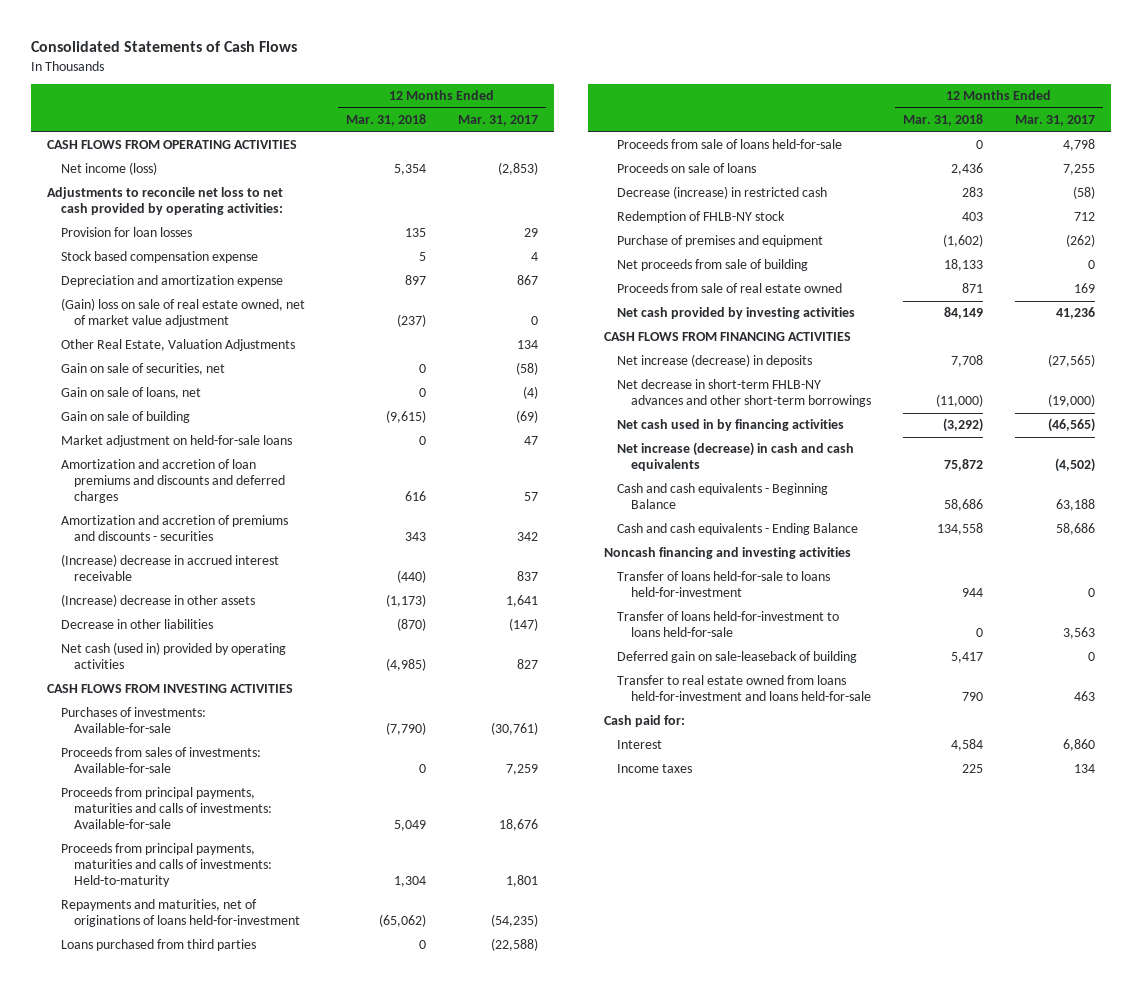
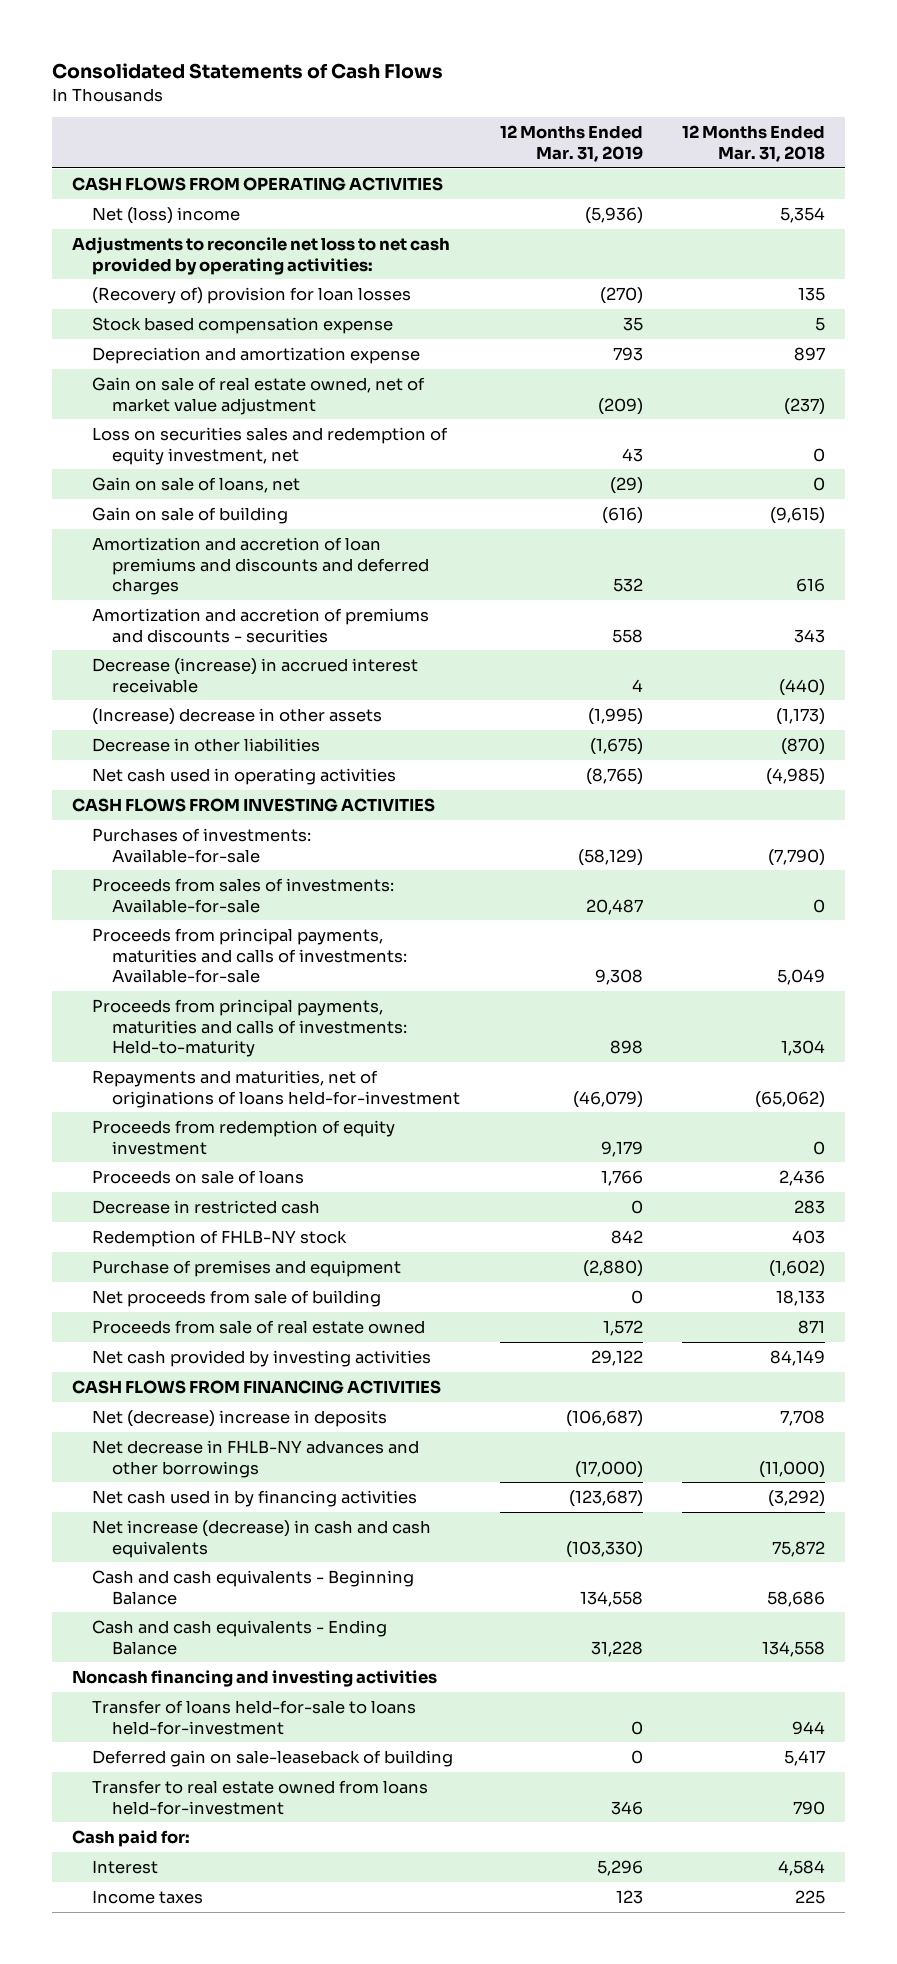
- | 12 Months Ended Mar. 31, 2018 | 12 Months Ended Mar. 31, 2017
+ | 12 Months Ended Mar. 31, 2019 | 12 Months Ended Mar. 31, 2018
- Net income (loss) | 5,354 | (2,853)
+ Net (loss) income | (5,936) | 5,354
- Provision for loan losses | 135 | 29
+ (Recovery of) provision for loan losses | (270) | 135
- (Gain) loss on sale of real estate owned, net of market value adjustment | (237) | 0
- Other Real Estate, Valuation Adjustments | | 134
- Gain on sale of securities, net | 0 | (58)
+ Gain on sale of real estate owned, net of market value adjustment | (209) | (237)
+ Loss on securities sales and redemption of equity investment, net | 43 | 0
- Market adjustment on held-for-sale loans | 0 | 47
- (Increase) decrease in accrued interest receivable | (440) | 837
+ Decrease (increase) in accrued interest receivable | 4 | (440)
- Net cash (used in) provided by operating activities | (4,985) | 827
+ Net cash used in operating activities | (8,765) | (4,985)
- Loans purchased from third parties | 0 | (22,588)
- Proceeds from sale of loans held-for-sale | 0 | 4,798
+ Proceeds from redemption of equity investment | 9,179 | 0
- Decrease (increase) in restricted cash | 283 | (58)
+ Decrease in restricted cash | 0 | 283
- Net increase (decrease) in deposits | 7,708 | (27,565)
- Net decrease in short-term FHLB-NY advances and other short-term borrowings | (11,000) | (19,000)
+ Net (decrease) increase in deposits | (106,687) | 7,708
+ Net decrease in FHLB-NY advances and other borrowings | (17,000) | (11,000)
- Transfer of loans held-for-investment to loans held-for-sale | 0 | 3,563
- Transfer to real estate owned from loans held-for-investment and loans held-for-sale | 790 | 463
+ Transfer to real estate owned from loans held-for-investment | 346 | 790

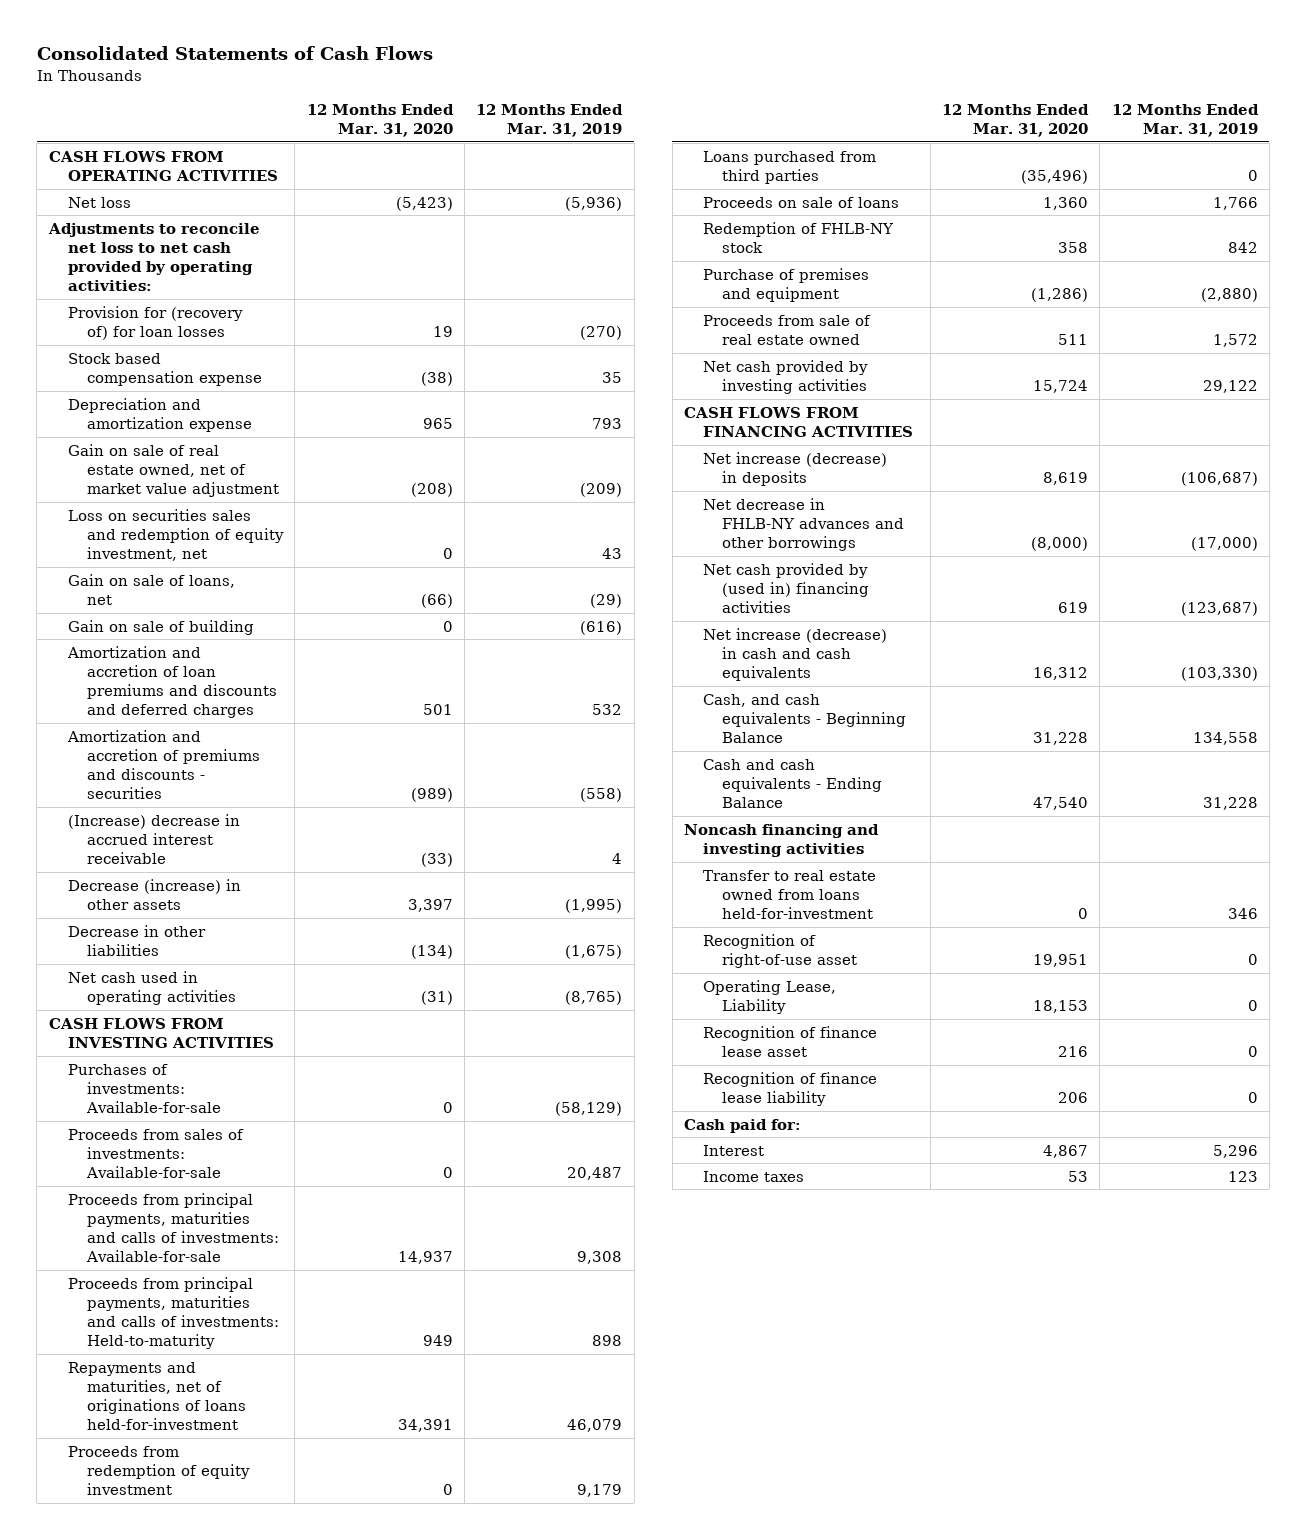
- | 12 Months Ended Mar. 31, 2019 | 12 Months Ended Mar. 31, 2018
+ | 12 Months Ended Mar. 31, 2020 | 12 Months Ended Mar. 31, 2019
- Net (loss) income | (5,936) | 5,354
+ Net loss | (5,423) | (5,936)
- (Recovery of) provision for loan losses | (270) | 135
+ Provision for (recovery of) for loan losses | 19 | (270)
- Amortization and accretion of premiums and discounts - securities | 558 | 343
- Decrease (increase) in accrued interest receivable | 4 | (440)
- (Increase) decrease in other assets | (1,995) | (1,173)
+ Amortization and accretion of premiums and discounts - securities | (989) | (558)
+ (Increase) decrease in accrued interest receivable | (33) | 4
+ Decrease (increase) in other assets | 3,397 | (1,995)
- Repayments and maturities, net of originations of loans held-for-investment | (46,079) | (65,062)
+ Repayments and maturities, net of originations of loans held-for-investment | 34,391 | 46,079
+ Loans purchased from third parties | (35,496) | 0
- Decrease in restricted cash | 0 | 283
- Net proceeds from sale of building | 0 | 18,133
- Net (decrease) increase in deposits | (106,687) | 7,708
+ Net increase (decrease) in deposits | 8,619 | (106,687)
- Net cash used in by financing activities | (123,687) | (3,292)
+ Net cash provided by (used in) financing activities | 619 | (123,687)
- Cash and cash equivalents - Beginning Balance | 134,558 | 58,686
+ Cash, and cash equivalents - Beginning Balance | 31,228 | 134,558
- Transfer of loans held-for-sale to loans held-for-investment | 0 | 944
- Deferred gain on sale-leaseback of building | 0 | 5,417
+ Recognition of right-of-use asset | 19,951 | 0
+ Operating Lease, Liability | 18,153 | 0
+ Recognition of finance lease asset | 216 | 0
+ Recognition of finance lease liability | 206 | 0

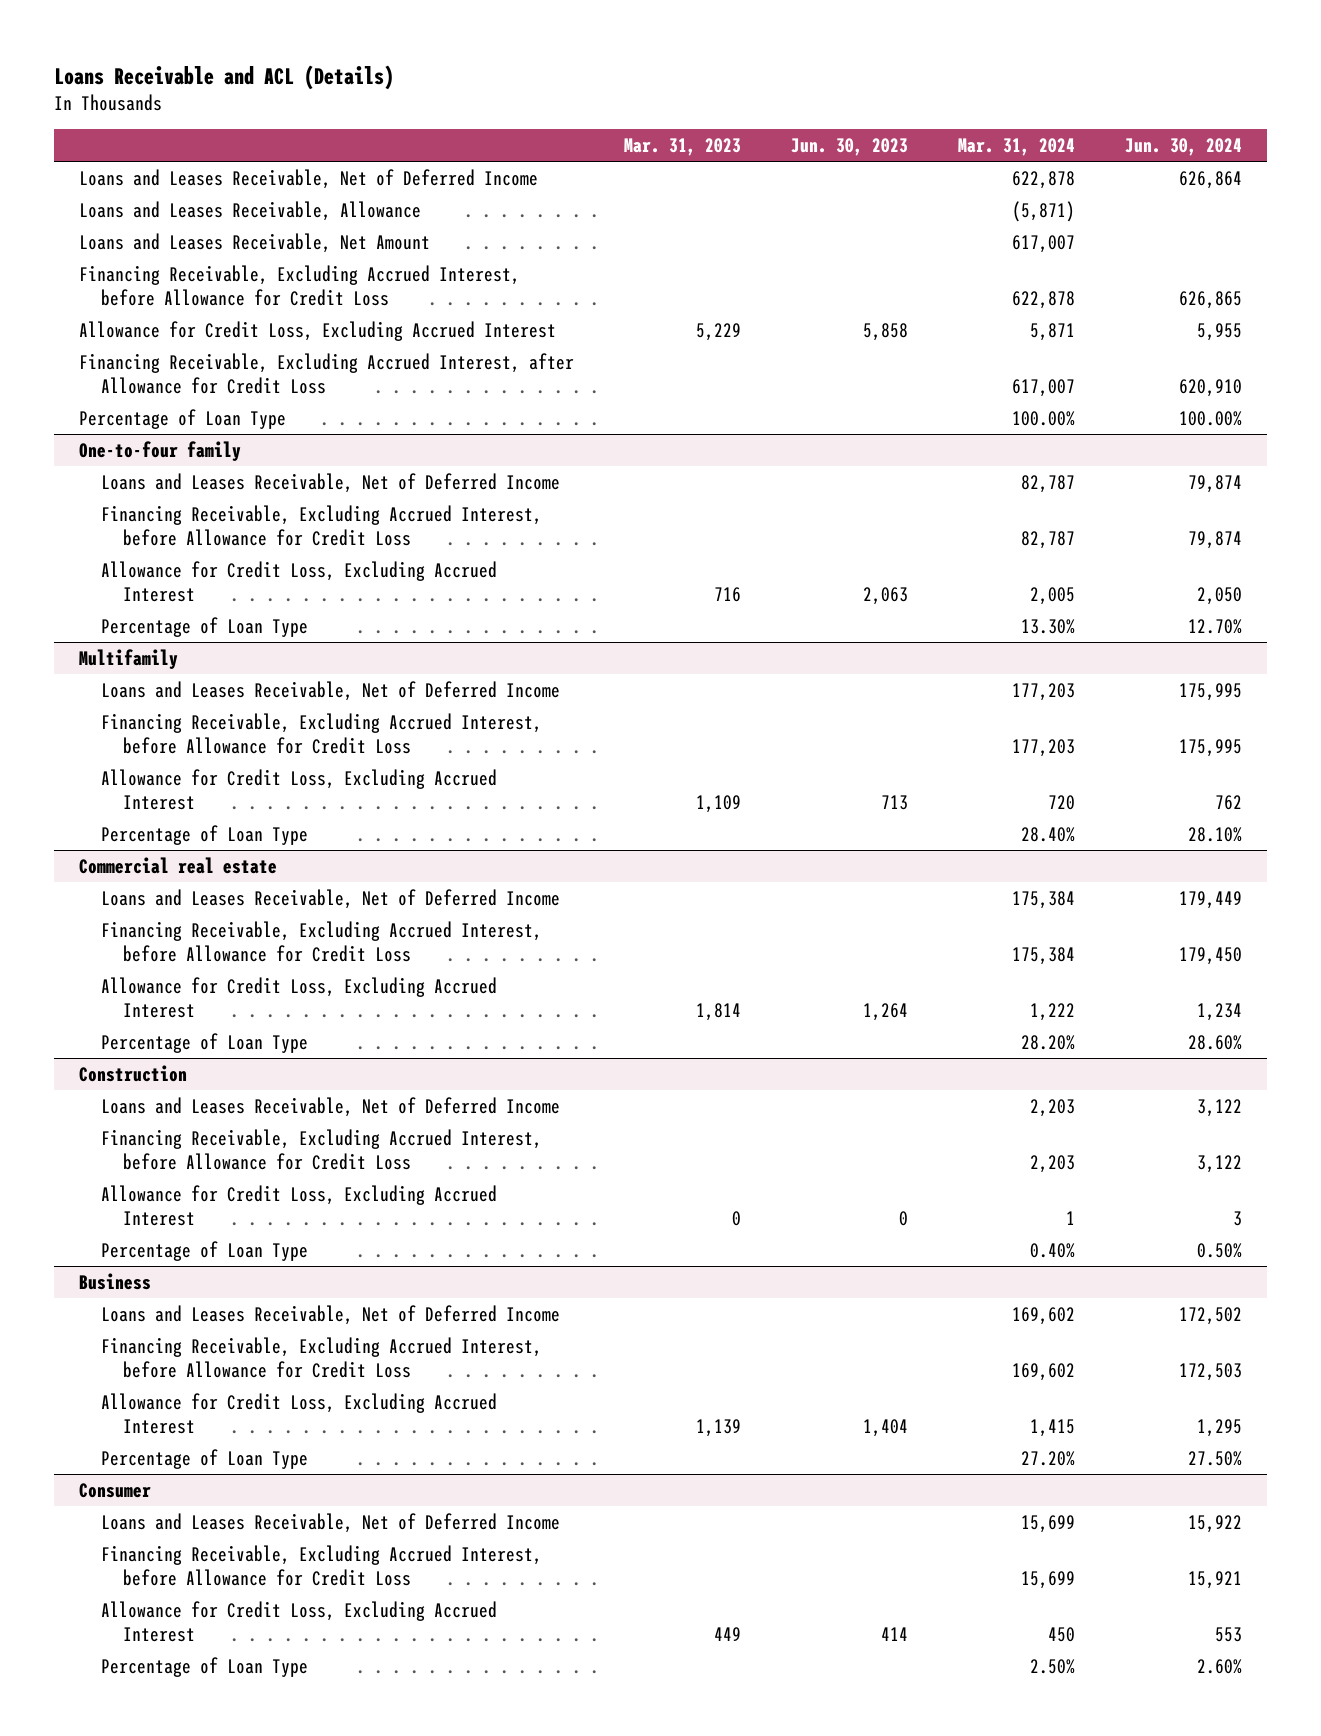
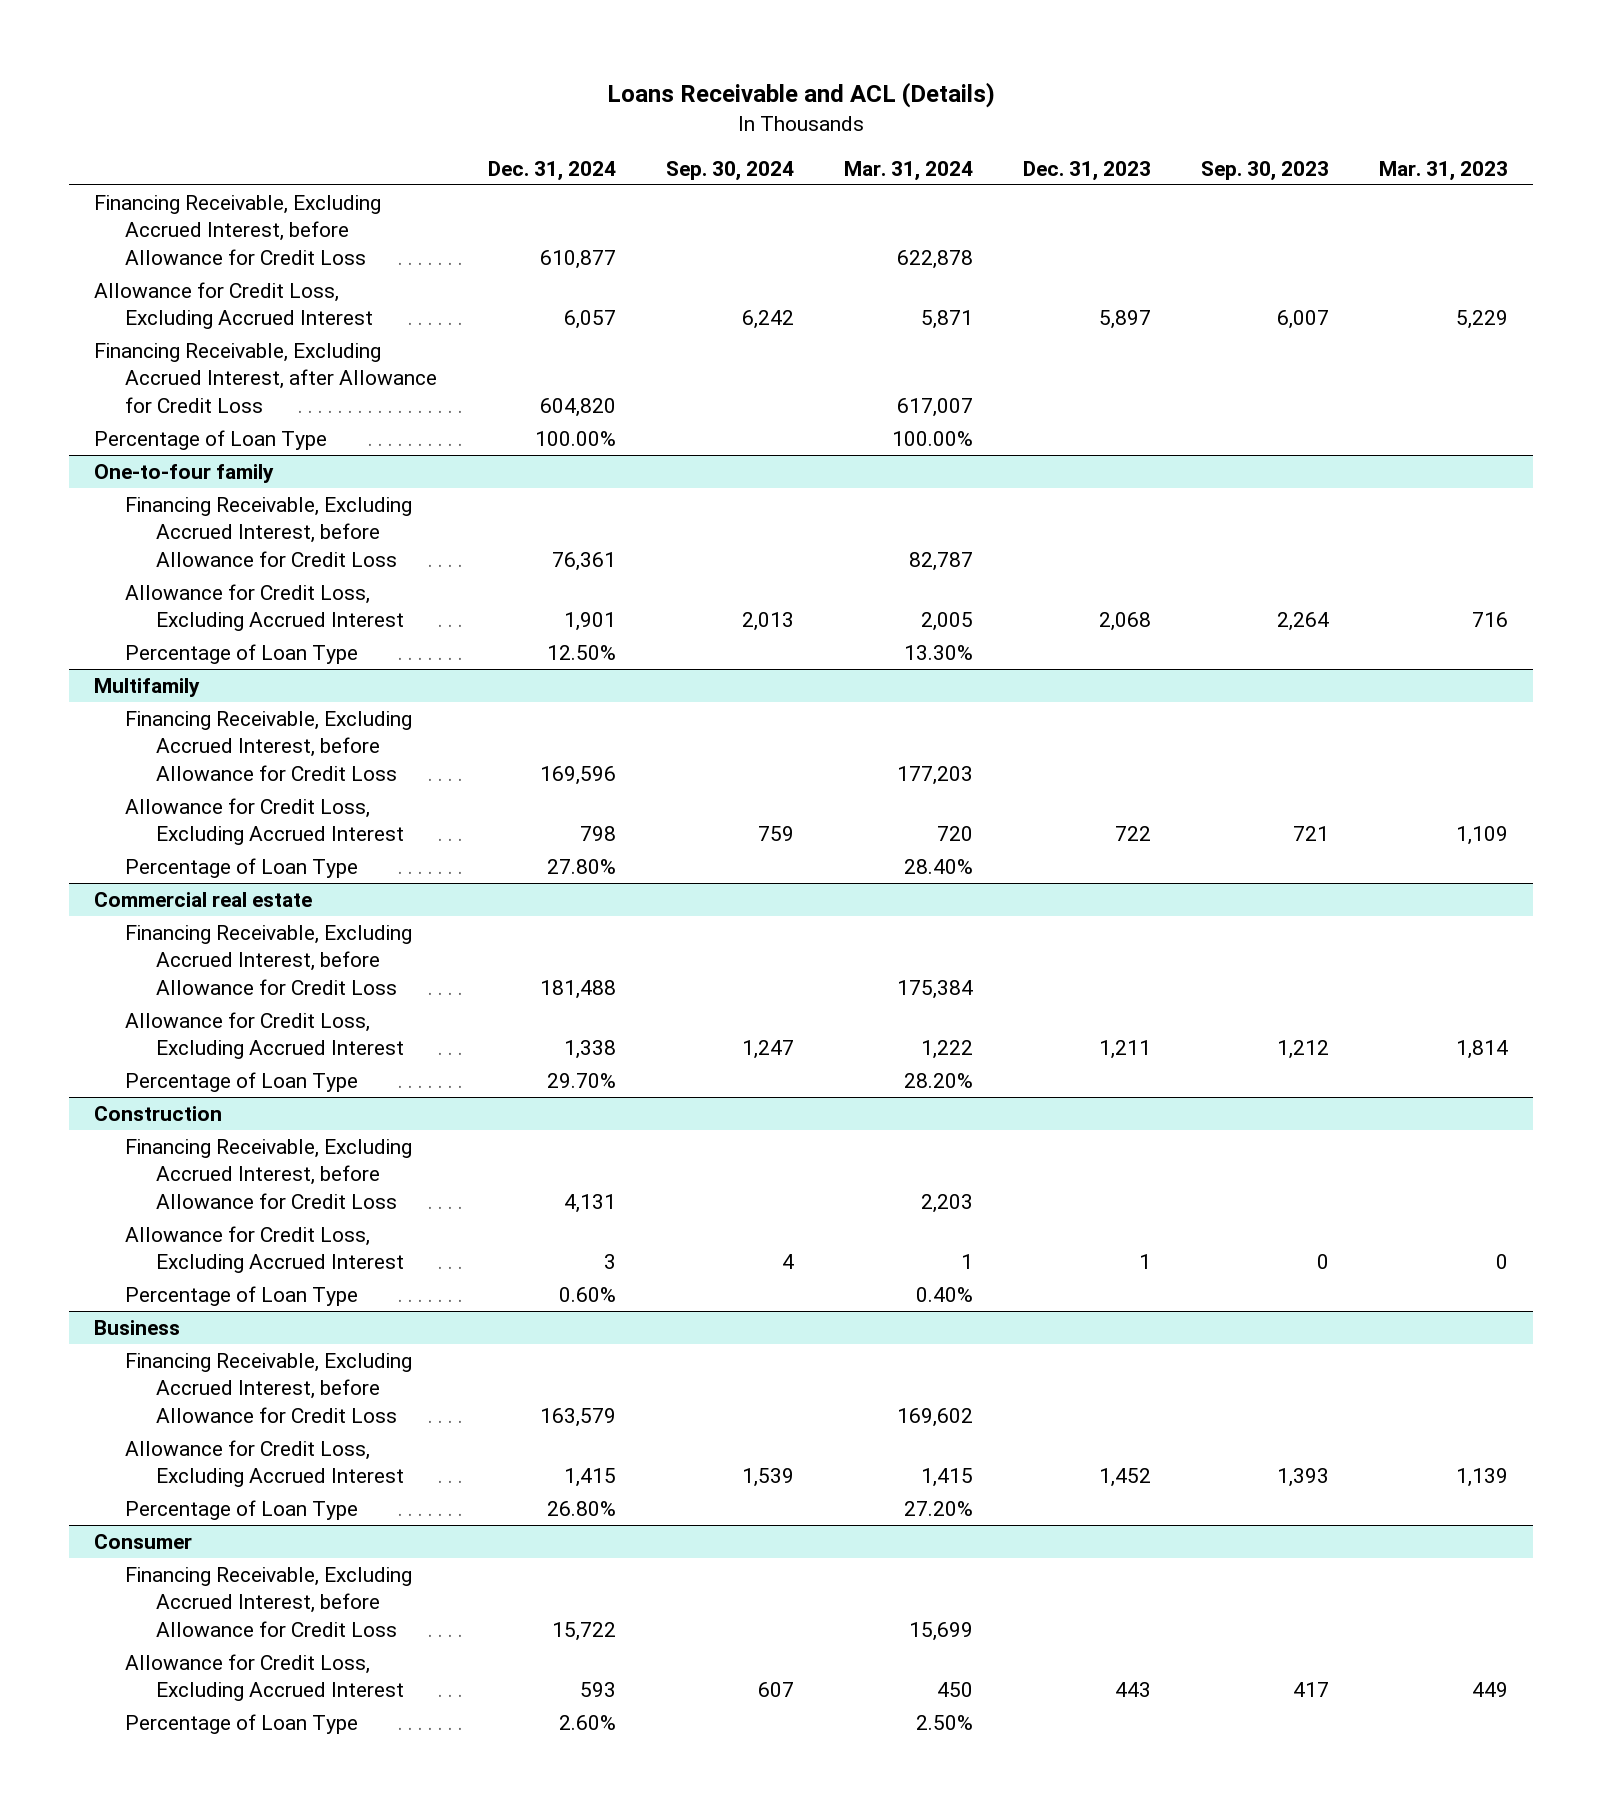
- | Mar. 31, 2023 | Jun. 30, 2023 | Mar. 31, 2024 | Jun. 30, 2024
+ | Dec. 31, 2024 | Sep. 30, 2024 | Mar. 31, 2024 | Dec. 31, 2023 | Sep. 30, 2023 | Mar. 31, 2023
- Loans and Leases Receivable, Net of Deferred Income | | | 622,878 | 626,864
- Loans and Leases Receivable, Allowance | | | (5,871) |
- Loans and Leases Receivable, Net Amount | | | 617,007 |
@ One-to-four family
- Loans and Leases Receivable, Net of Deferred Income | | | 82,787 | 79,874
@ Multifamily
- Loans and Leases Receivable, Net of Deferred Income | | | 177,203 | 175,995
@ Commercial real estate
- Loans and Leases Receivable, Net of Deferred Income | | | 175,384 | 179,449
@ Construction
- Loans and Leases Receivable, Net of Deferred Income | | | 2,203 | 3,122
@ Business
- Loans and Leases Receivable, Net of Deferred Income | | | 169,602 | 172,502
@ Consumer
- Loans and Leases Receivable, Net of Deferred Income | | | 15,699 | 15,922

